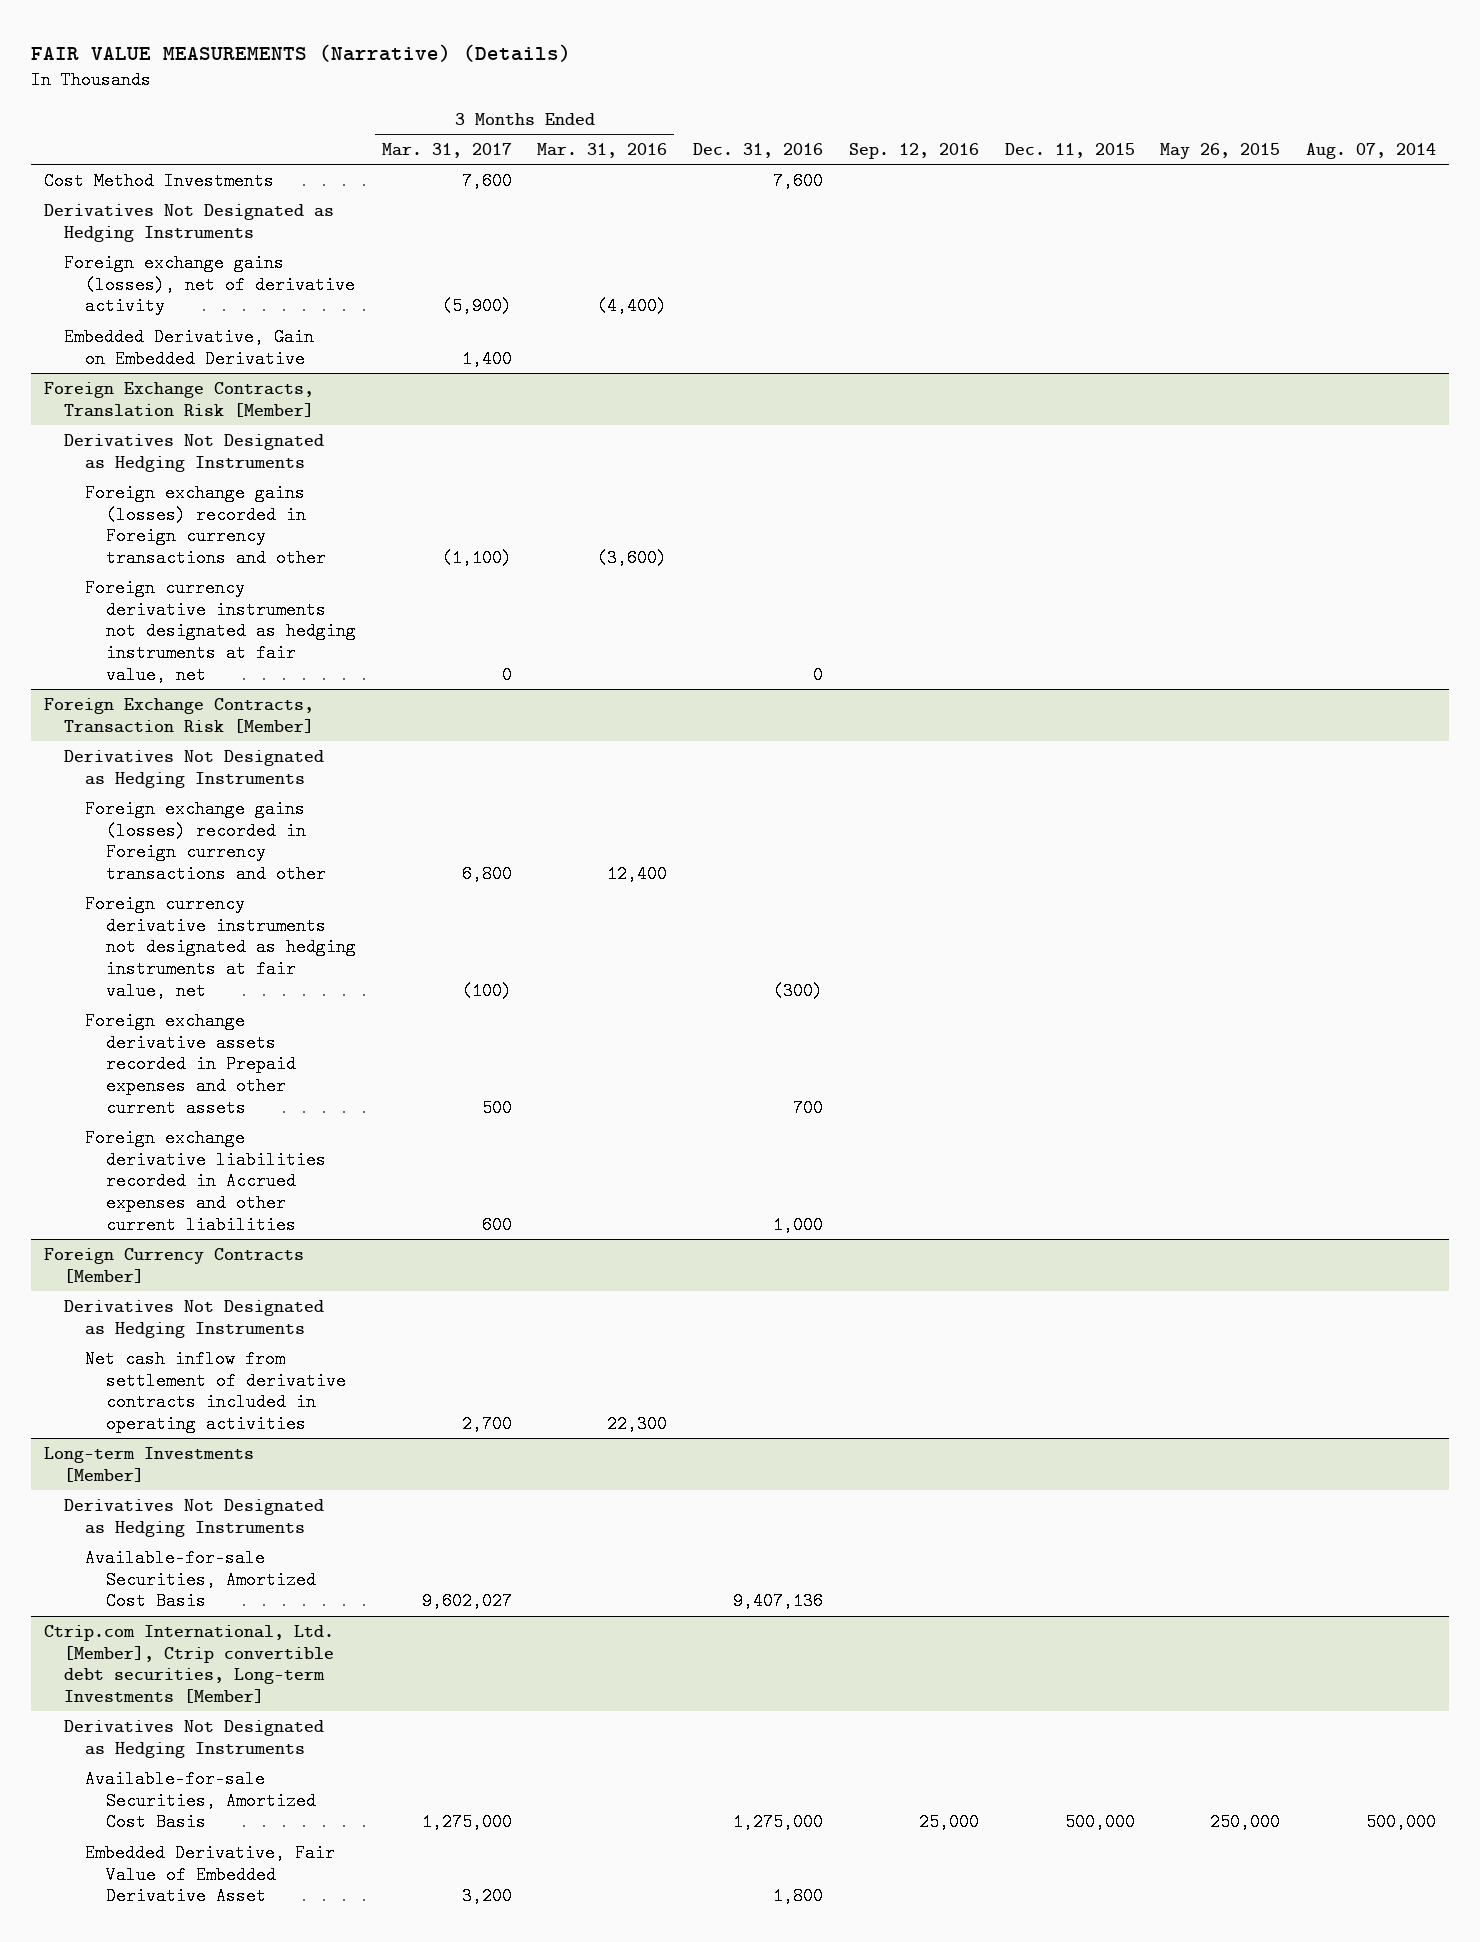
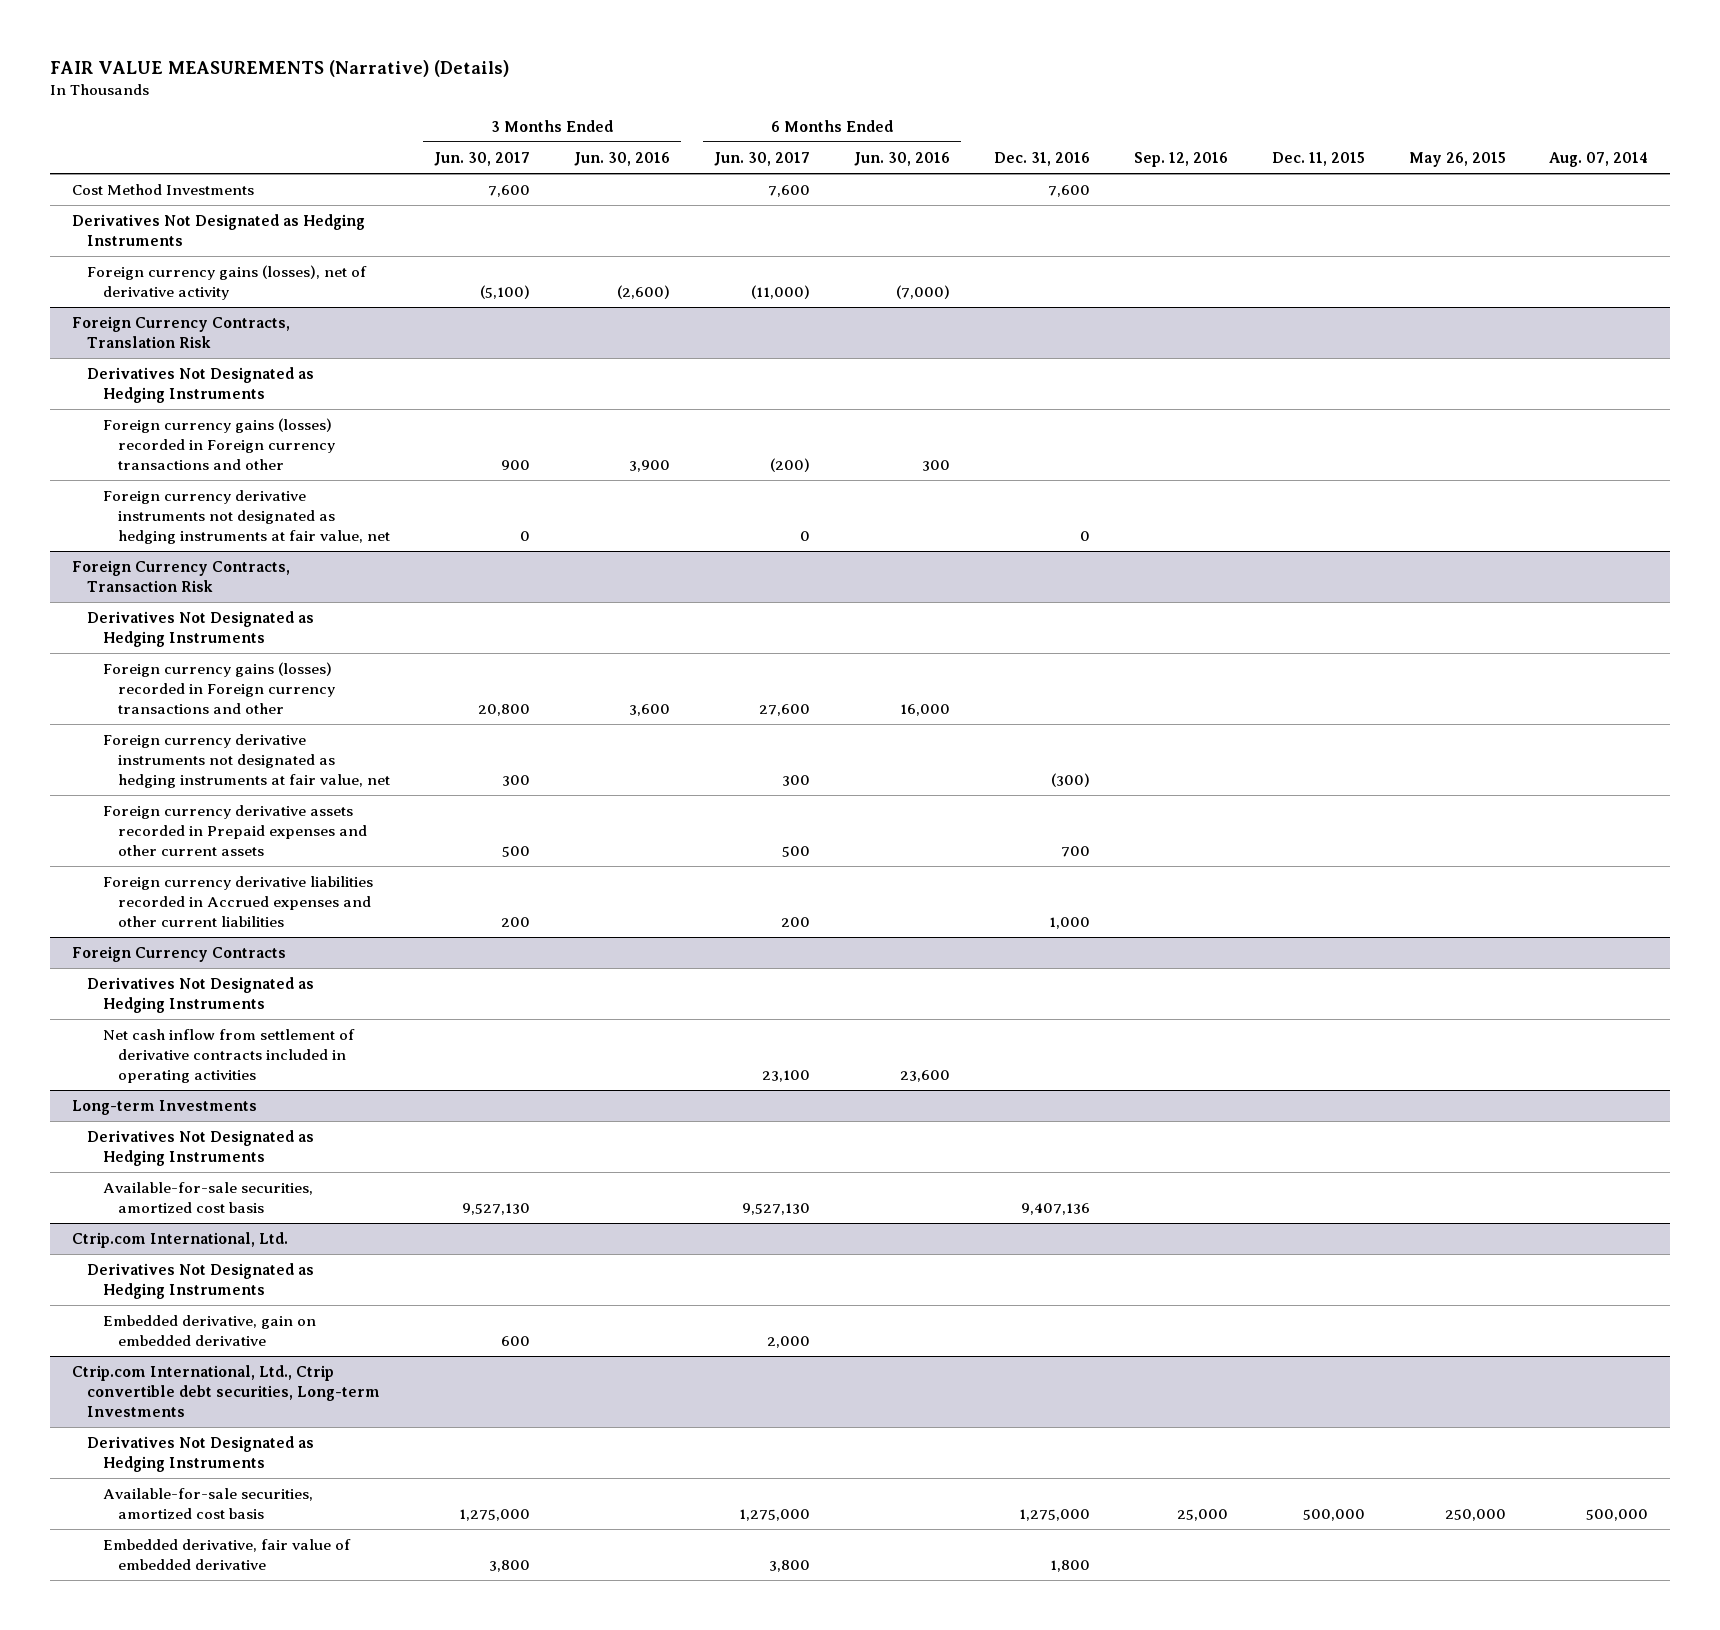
- | 3 Months Ended Mar. 31, 2017 | 3 Months Ended Mar. 31, 2016 | Dec. 31, 2016 | Sep. 12, 2016 | Dec. 11, 2015 | May 26, 2015 | Aug. 07, 2014
+ | 3 Months Ended Jun. 30, 2017 | 3 Months Ended Jun. 30, 2016 | 6 Months Ended Jun. 30, 2017 | 6 Months Ended Jun. 30, 2016 | Dec. 31, 2016 | Sep. 12, 2016 | Dec. 11, 2015 | May 26, 2015 | Aug. 07, 2014
- Foreign exchange gains (losses), net of derivative activity | (5,900) | (4,400) | | | | |
- Embedded Derivative, Gain on Embedded Derivative | 1,400 | | | | | |
- Foreign Exchange Contracts, Translation Risk [Member]
+ Foreign currency gains (losses), net of derivative activity | (5,100) | (2,600) | (11,000) | (7,000) | | | | |
+ Foreign Currency Contracts, Translation Risk
- Foreign exchange gains (losses) recorded in Foreign currency transactions and other | (1,100) | (3,600) | | | | |
+ Foreign currency gains (losses) recorded in Foreign currency transactions and other | 900 | 3,900 | (200) | 300 | | | | |
- Foreign Exchange Contracts, Transaction Risk [Member]
+ Foreign Currency Contracts, Transaction Risk
- Foreign exchange gains (losses) recorded in Foreign currency transactions and other | 6,800 | 12,400 | | | | |
+ Foreign currency gains (losses) recorded in Foreign currency transactions and other | 20,800 | 3,600 | 27,600 | 16,000 | | | | |
- Foreign exchange derivative assets recorded in Prepaid expenses and other current assets | 500 | | 700 | | | |
- Foreign exchange derivative liabilities recorded in Accrued expenses and other current liabilities | 600 | | 1,000 | | | |
- Foreign Currency Contracts [Member]
+ Foreign currency derivative assets recorded in Prepaid expenses and other current assets | 500 | | 500 | | 700 | | | |
+ Foreign currency derivative liabilities recorded in Accrued expenses and other current liabilities | 200 | | 200 | | 1,000 | | | |
+ Foreign Currency Contracts
- Long-term Investments [Member]
+ Long-term Investments
- Available-for-sale Securities, Amortized Cost Basis | 9,602,027 | | 9,407,136 | | | |
- Ctrip.com International, Ltd. [Member], Ctrip convertible debt securities, Long-term Investments [Member]
+ Available-for-sale securities, amortized cost basis | 9,527,130 | | 9,527,130 | | 9,407,136 | | | |
+ Ctrip.com International, Ltd.
- Available-for-sale Securities, Amortized Cost Basis | 1,275,000 | | 1,275,000 | 25,000 | 500,000 | 250,000 | 500,000
- Embedded Derivative, Fair Value of Embedded Derivative Asset | 3,200 | | 1,800 | | | |
+ Embedded derivative, gain on embedded derivative | 600 | | 2,000 | | | | | |
+ Ctrip.com International, Ltd., Ctrip convertible debt securities, Long-term Investments
+ Derivatives Not Designated as Hedging Instruments
+ Available-for-sale securities, amortized cost basis | 1,275,000 | | 1,275,000 | | 1,275,000 | 25,000 | 500,000 | 250,000 | 500,000
+ Embedded derivative, fair value of embedded derivative | 3,800 | | 3,800 | | 1,800 | | | |

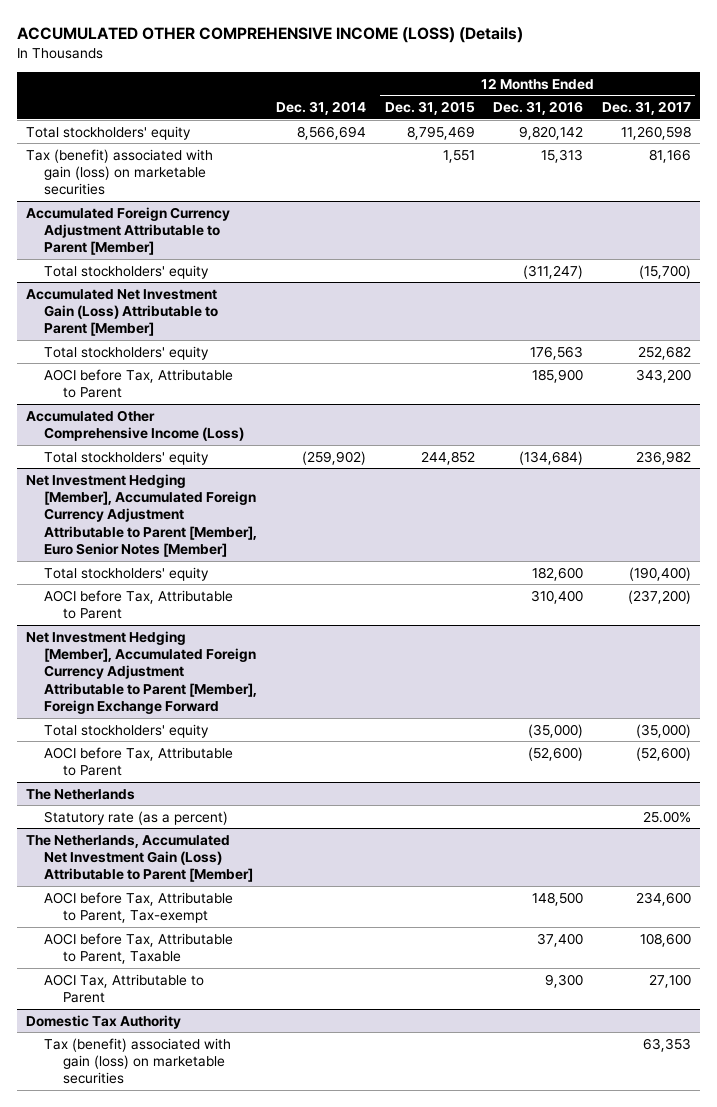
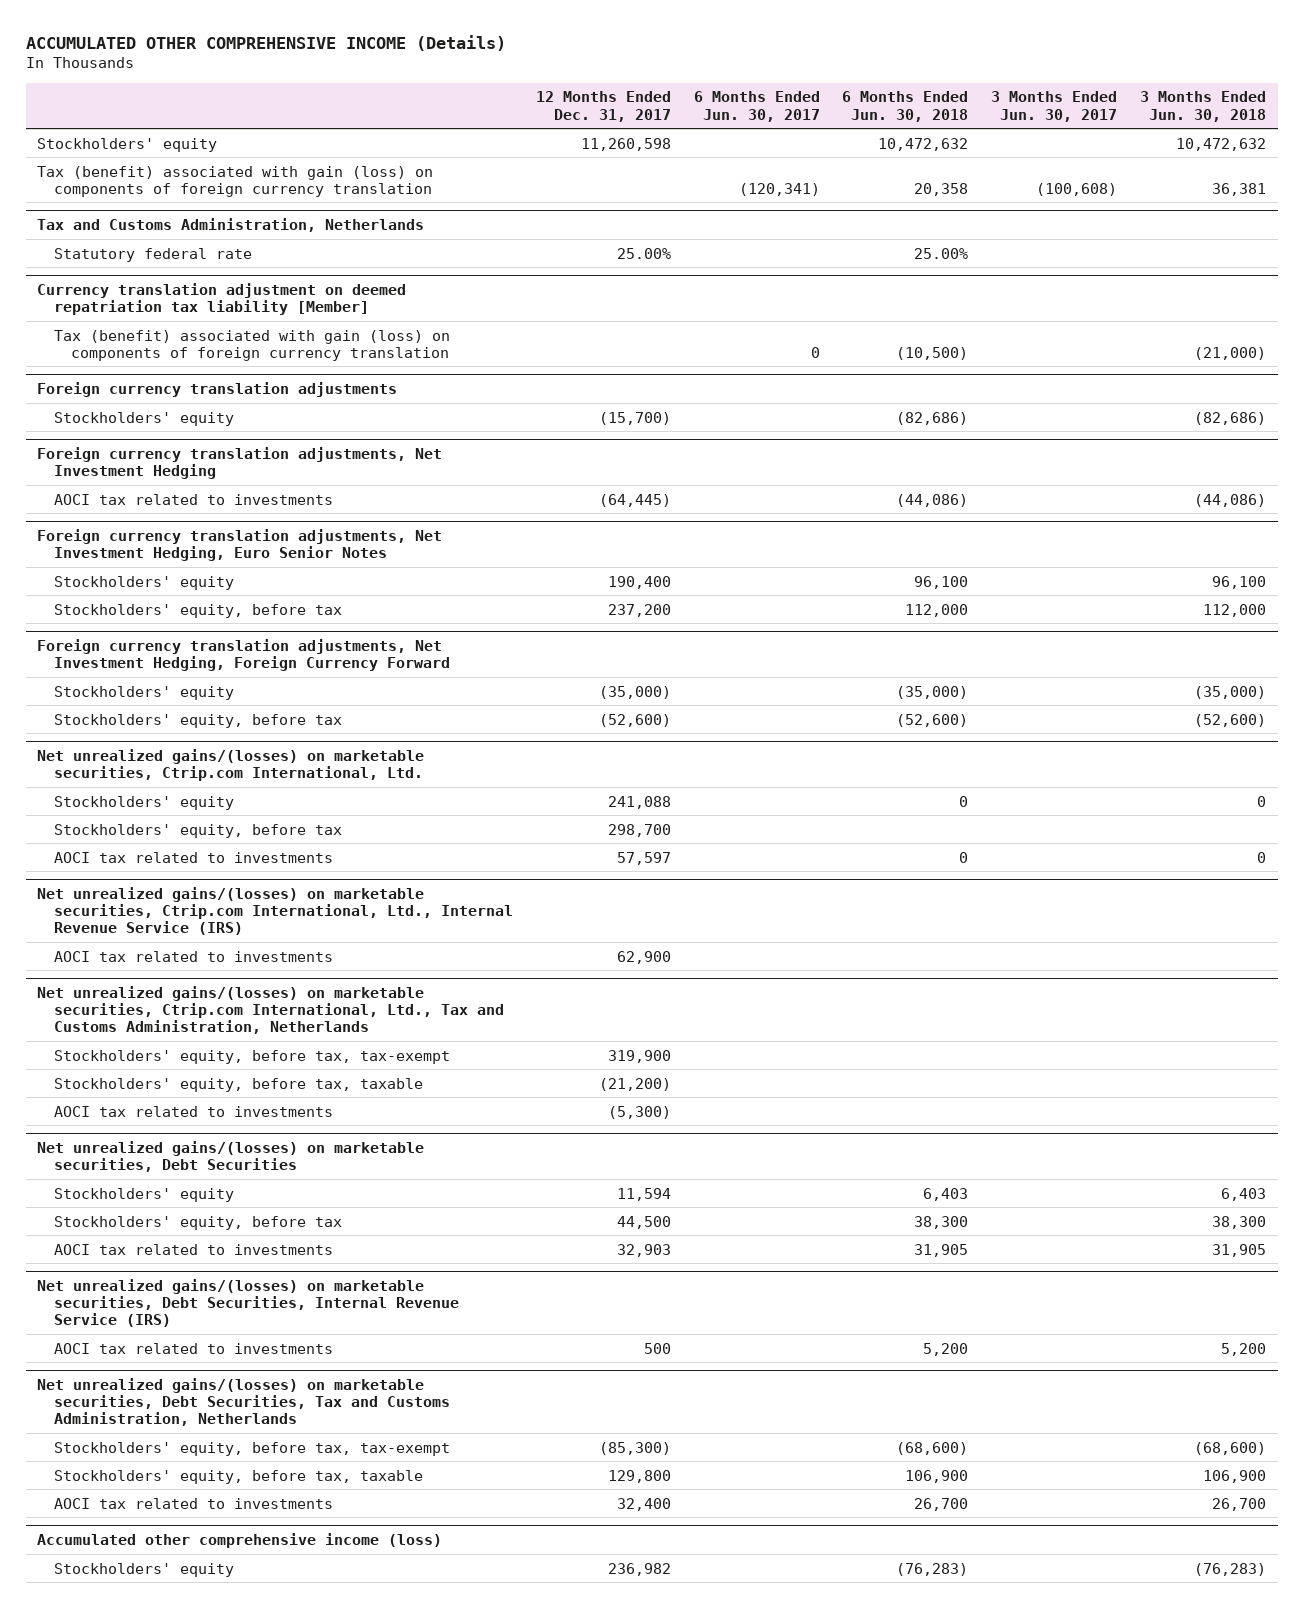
- ACCUMULATED OTHER COMPREHENSIVE INCOME (LOSS) (Details)
+ ACCUMULATED OTHER COMPREHENSIVE INCOME (Details)
- | Dec. 31, 2014 | 12 Months Ended Dec. 31, 2015 | 12 Months Ended Dec. 31, 2016 | 12 Months Ended Dec. 31, 2017
+ | 12 Months Ended Dec. 31, 2017 | 6 Months Ended Jun. 30, 2017 | 6 Months Ended Jun. 30, 2018 | 3 Months Ended Jun. 30, 2017 | 3 Months Ended Jun. 30, 2018
- Total stockholders' equity | 8,566,694 | 8,795,469 | 9,820,142 | 11,260,598
- Tax (benefit) associated with gain (loss) on marketable securities | | 1,551 | 15,313 | 81,166
- Accumulated Foreign Currency Adjustment Attributable to Parent [Member]
- Total stockholders' equity | | | (311,247) | (15,700)
- Accumulated Net Investment Gain (Loss) Attributable to Parent [Member]
- Total stockholders' equity | | | 176,563 | 252,682
- AOCI before Tax, Attributable to Parent | | | 185,900 | 343,200
- Accumulated Other Comprehensive Income (Loss)
- Total stockholders' equity | (259,902) | 244,852 | (134,684) | 236,982
- Net Investment Hedging [Member], Accumulated Foreign Currency Adjustment Attributable to Parent [Member], Euro Senior Notes [Member]
- Total stockholders' equity | | | 182,600 | (190,400)
- AOCI before Tax, Attributable to Parent | | | 310,400 | (237,200)
- Net Investment Hedging [Member], Accumulated Foreign Currency Adjustment Attributable to Parent [Member], Foreign Exchange Forward
- Total stockholders' equity | | | (35,000) | (35,000)
- AOCI before Tax, Attributable to Parent | | | (52,600) | (52,600)
- The Netherlands
- Statutory rate (as a percent) | | | | 25.00%
- The Netherlands, Accumulated Net Investment Gain (Loss) Attributable to Parent [Member]
- AOCI before Tax, Attributable to Parent, Tax-exempt | | | 148,500 | 234,600
- AOCI before Tax, Attributable to Parent, Taxable | | | 37,400 | 108,600
- AOCI Tax, Attributable to Parent | | | 9,300 | 27,100
- Domestic Tax Authority
- Tax (benefit) associated with gain (loss) on marketable securities | | | | 63,353
+ Stockholders' equity | 11,260,598 | | 10,472,632 | | 10,472,632
+ Tax (benefit) associated with gain (loss) on components of foreign currency translation | | (120,341) | 20,358 | (100,608) | 36,381
+ Tax and Customs Administration, Netherlands
+ Statutory federal rate | 25.00% | | 25.00% | |
+ Currency translation adjustment on deemed repatriation tax liability [Member]
+ Tax (benefit) associated with gain (loss) on components of foreign currency translation | | 0 | (10,500) | | (21,000)
+ Foreign currency translation adjustments
+ Stockholders' equity | (15,700) | | (82,686) | | (82,686)
+ Foreign currency translation adjustments, Net Investment Hedging
+ AOCI tax related to investments | (64,445) | | (44,086) | | (44,086)
+ Foreign currency translation adjustments, Net Investment Hedging, Euro Senior Notes
+ Stockholders' equity | 190,400 | | 96,100 | | 96,100
+ Stockholders' equity, before tax | 237,200 | | 112,000 | | 112,000
+ Foreign currency translation adjustments, Net Investment Hedging, Foreign Currency Forward
+ Stockholders' equity | (35,000) | | (35,000) | | (35,000)
+ Stockholders' equity, before tax | (52,600) | | (52,600) | | (52,600)
+ Net unrealized gains/(losses) on marketable securities, Ctrip.com International, Ltd.
+ Stockholders' equity | 241,088 | | 0 | | 0
+ Stockholders' equity, before tax | 298,700 | | | |
+ AOCI tax related to investments | 57,597 | | 0 | | 0
+ Net unrealized gains/(losses) on marketable securities, Ctrip.com International, Ltd., Internal Revenue Service (IRS)
+ AOCI tax related to investments | 62,900 | | | |
+ Net unrealized gains/(losses) on marketable securities, Ctrip.com International, Ltd., Tax and Customs Administration, Netherlands
+ Stockholders' equity, before tax, tax-exempt | 319,900 | | | |
+ Stockholders' equity, before tax, taxable | (21,200) | | | |
+ AOCI tax related to investments | (5,300) | | | |
+ Net unrealized gains/(losses) on marketable securities, Debt Securities
+ Stockholders' equity | 11,594 | | 6,403 | | 6,403
+ Stockholders' equity, before tax | 44,500 | | 38,300 | | 38,300
+ AOCI tax related to investments | 32,903 | | 31,905 | | 31,905
+ Net unrealized gains/(losses) on marketable securities, Debt Securities, Internal Revenue Service (IRS)
+ AOCI tax related to investments | 500 | | 5,200 | | 5,200
+ Net unrealized gains/(losses) on marketable securities, Debt Securities, Tax and Customs Administration, Netherlands
+ Stockholders' equity, before tax, tax-exempt | (85,300) | | (68,600) | | (68,600)
+ Stockholders' equity, before tax, taxable | 129,800 | | 106,900 | | 106,900
+ AOCI tax related to investments | 32,400 | | 26,700 | | 26,700
+ Accumulated other comprehensive income (loss)
+ Stockholders' equity | 236,982 | | (76,283) | | (76,283)

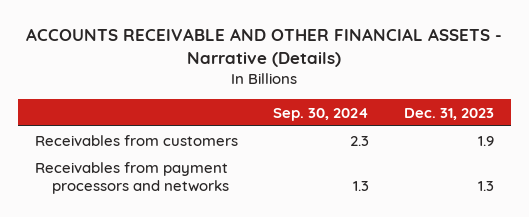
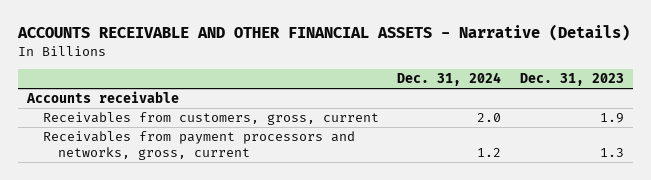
- | Sep. 30, 2024 | Dec. 31, 2023
+ | Dec. 31, 2024 | Dec. 31, 2023
- Receivables from customers | 2.3 | 1.9
- Receivables from payment processors and networks | 1.3 | 1.3
+ Accounts receivable
+ Receivables from customers, gross, current | 2.0 | 1.9
+ Receivables from payment processors and networks, gross, current | 1.2 | 1.3

